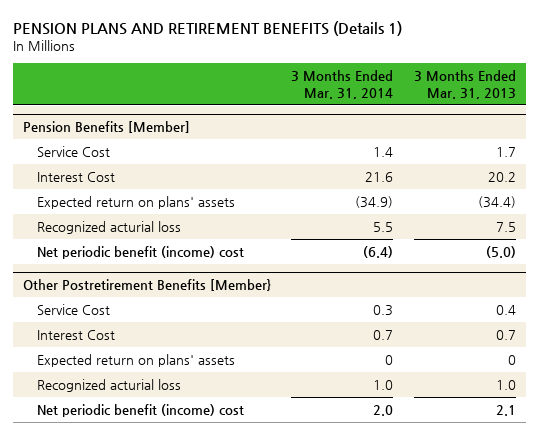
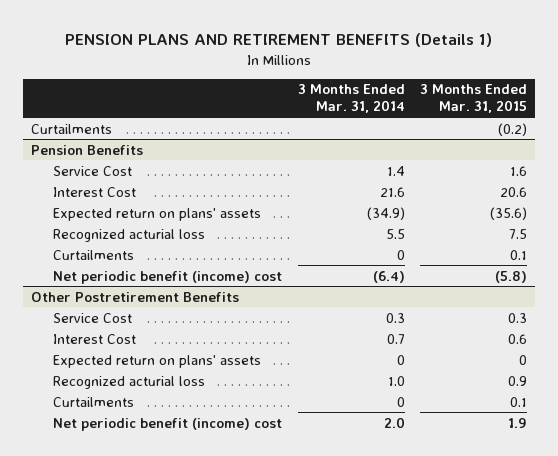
- | 3 Months Ended Mar. 31, 2014 | 3 Months Ended Mar. 31, 2013
+ | 3 Months Ended Mar. 31, 2014 | 3 Months Ended Mar. 31, 2015
- Pension Benefits [Member]
+ Curtailments | | (0.2)
+ Pension Benefits
+ Curtailments | 0 | 0.1
- Other Postretirement Benefits [Member}
+ Other Postretirement Benefits
+ Curtailments | 0 | 0.1

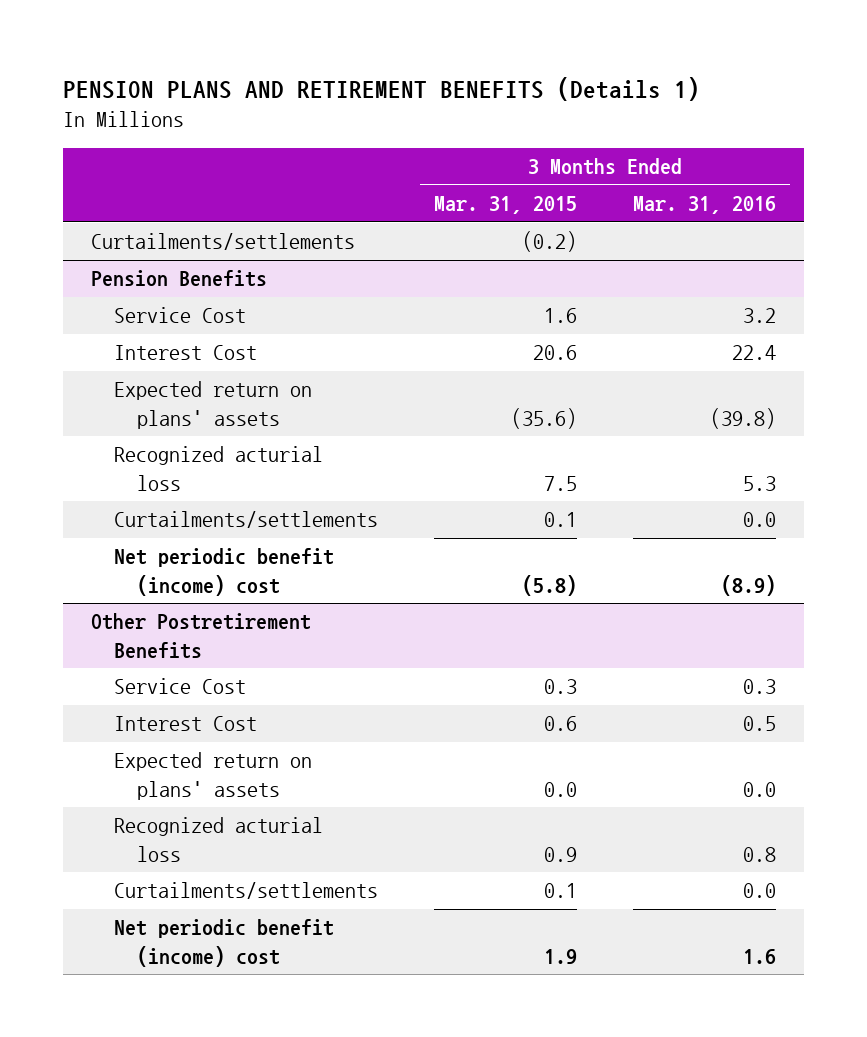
- | 3 Months Ended Mar. 31, 2014 | 3 Months Ended Mar. 31, 2015
+ | 3 Months Ended Mar. 31, 2015 | 3 Months Ended Mar. 31, 2016
- Curtailments | | (0.2)
+ Curtailments/settlements | (0.2) |
@ Pension Benefits
- Curtailments | 0 | 0.1
+ Curtailments/settlements | 0.1 | 0.0
@ Other Postretirement Benefits
- Expected return on plans' assets | 0 | 0
+ Expected return on plans' assets | 0.0 | 0.0
- Curtailments | 0 | 0.1
+ Curtailments/settlements | 0.1 | 0.0

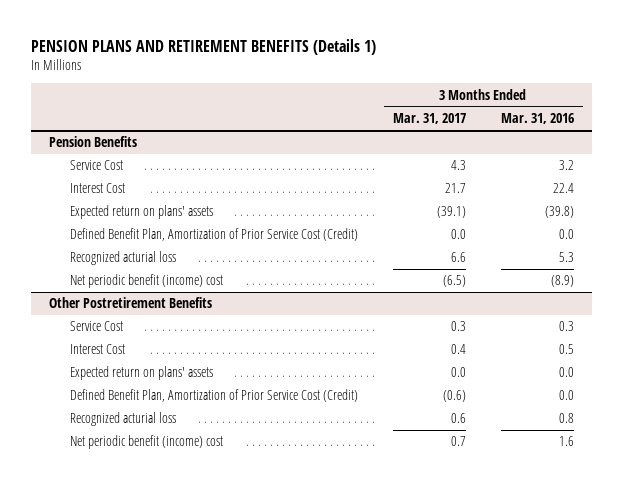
- | 3 Months Ended Mar. 31, 2015 | 3 Months Ended Mar. 31, 2016
+ | 3 Months Ended Mar. 31, 2017 | 3 Months Ended Mar. 31, 2016
- Curtailments/settlements | (0.2) |
@ Pension Benefits
+ Defined Benefit Plan, Amortization of Prior Service Cost (Credit) | 0.0 | 0.0
- Curtailments/settlements | 0.1 | 0.0
@ Other Postretirement Benefits
+ Defined Benefit Plan, Amortization of Prior Service Cost (Credit) | (0.6) | 0.0
- Curtailments/settlements | 0.1 | 0.0

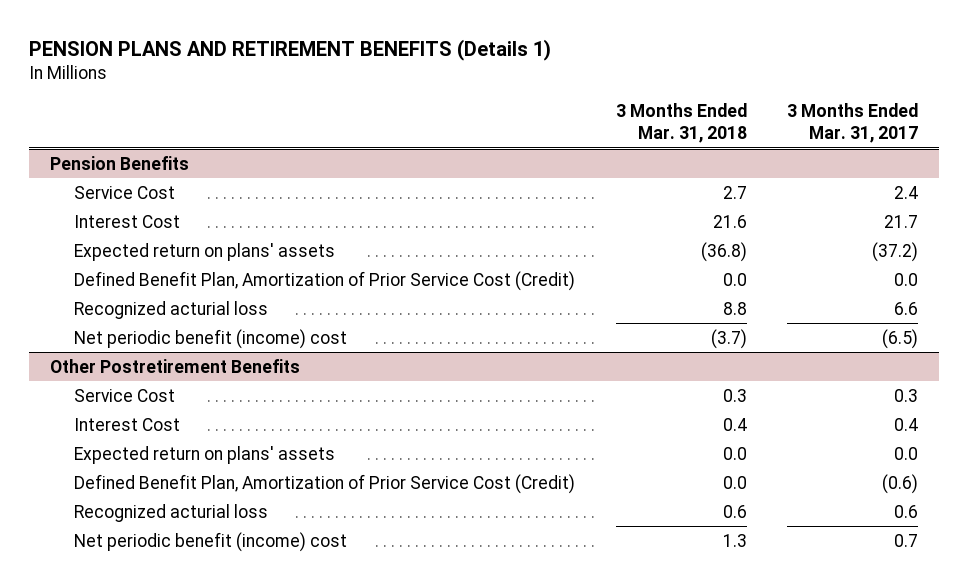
- | 3 Months Ended Mar. 31, 2017 | 3 Months Ended Mar. 31, 2016
+ | 3 Months Ended Mar. 31, 2018 | 3 Months Ended Mar. 31, 2017
@ Pension Benefits
- Service Cost | 4.3 | 3.2
+ Service Cost | 2.7 | 2.4
- Expected return on plans' assets | (39.1) | (39.8)
+ Expected return on plans' assets | (36.8) | (37.2)

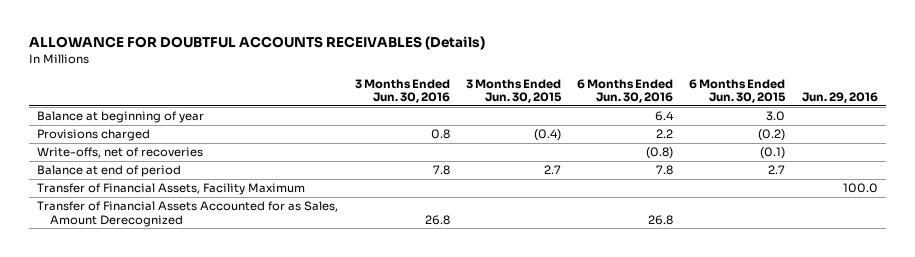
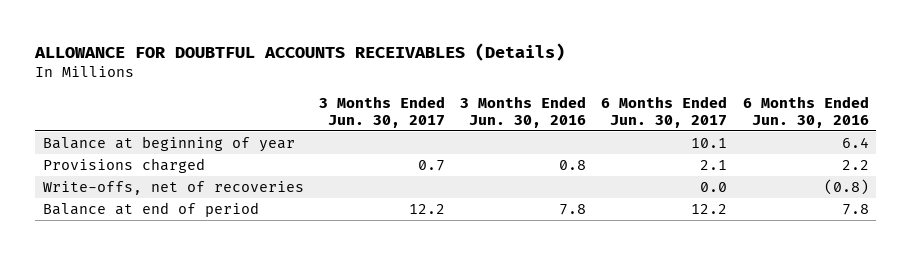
- | 3 Months Ended Jun. 30, 2016 | 3 Months Ended Jun. 30, 2015 | 6 Months Ended Jun. 30, 2016 | 6 Months Ended Jun. 30, 2015 | Jun. 29, 2016
+ | 3 Months Ended Jun. 30, 2017 | 3 Months Ended Jun. 30, 2016 | 6 Months Ended Jun. 30, 2017 | 6 Months Ended Jun. 30, 2016
- Transfer of Financial Assets, Facility Maximum | | | | | 100.0
- Transfer of Financial Assets Accounted for as Sales, Amount Derecognized | 26.8 | | 26.8 | |

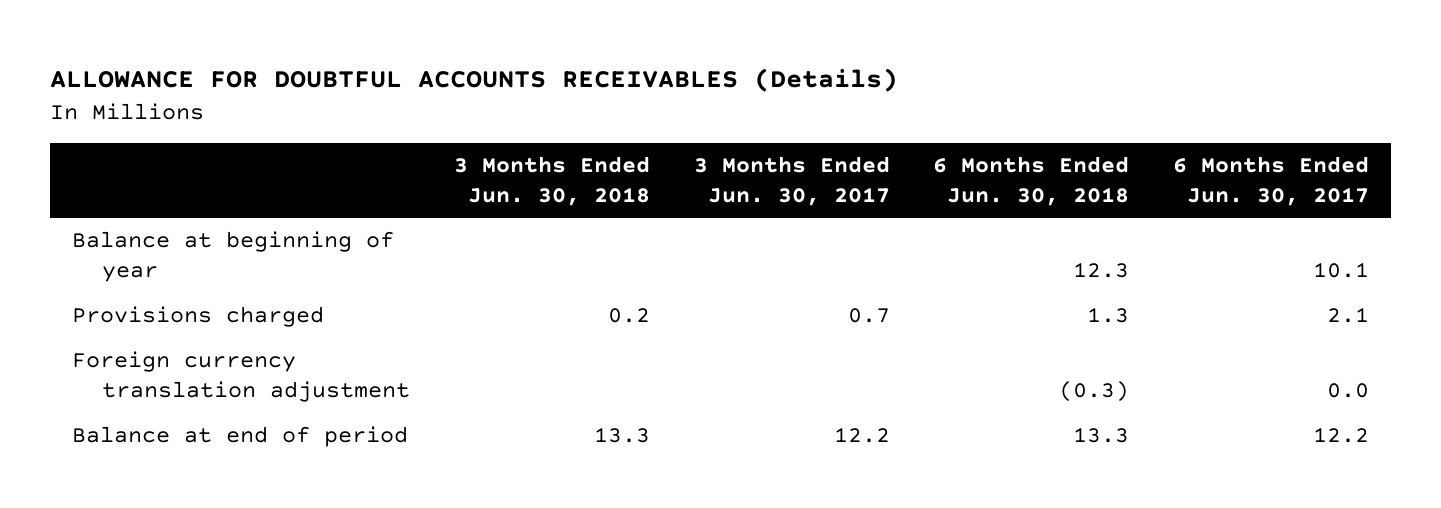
- | 3 Months Ended Jun. 30, 2017 | 3 Months Ended Jun. 30, 2016 | 6 Months Ended Jun. 30, 2017 | 6 Months Ended Jun. 30, 2016
+ | 3 Months Ended Jun. 30, 2018 | 3 Months Ended Jun. 30, 2017 | 6 Months Ended Jun. 30, 2018 | 6 Months Ended Jun. 30, 2017
- Write-offs, net of recoveries | | | 0.0 | (0.8)
+ Foreign currency translation adjustment | | | (0.3) | 0.0

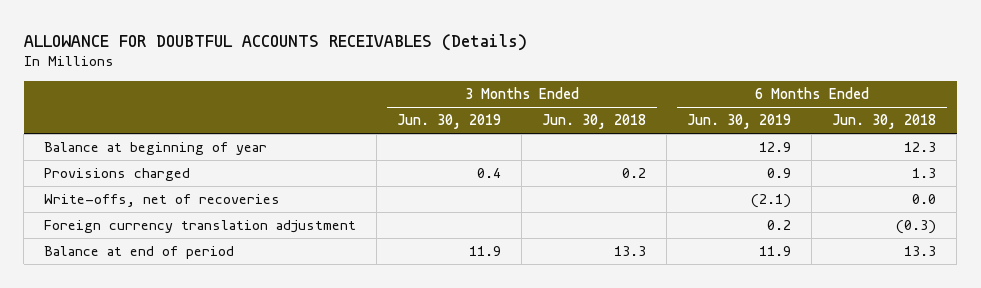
- | 3 Months Ended Jun. 30, 2018 | 3 Months Ended Jun. 30, 2017 | 6 Months Ended Jun. 30, 2018 | 6 Months Ended Jun. 30, 2017
+ | 3 Months Ended Jun. 30, 2019 | 3 Months Ended Jun. 30, 2018 | 6 Months Ended Jun. 30, 2019 | 6 Months Ended Jun. 30, 2018
+ Write-offs, net of recoveries | | | (2.1) | 0.0

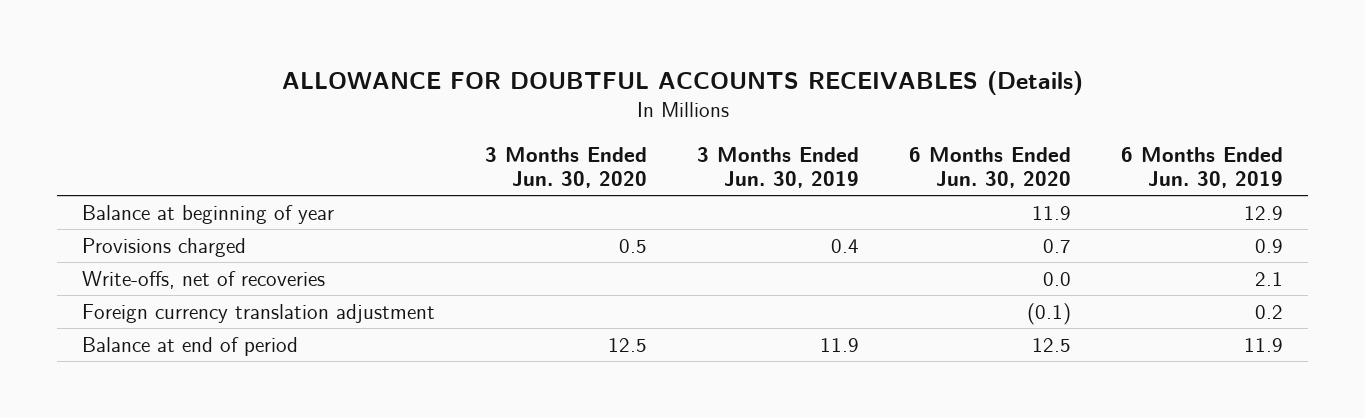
- | 3 Months Ended Jun. 30, 2019 | 3 Months Ended Jun. 30, 2018 | 6 Months Ended Jun. 30, 2019 | 6 Months Ended Jun. 30, 2018
+ | 3 Months Ended Jun. 30, 2020 | 3 Months Ended Jun. 30, 2019 | 6 Months Ended Jun. 30, 2020 | 6 Months Ended Jun. 30, 2019
- Write-offs, net of recoveries | | | (2.1) | 0.0
+ Write-offs, net of recoveries | | | 0.0 | 2.1

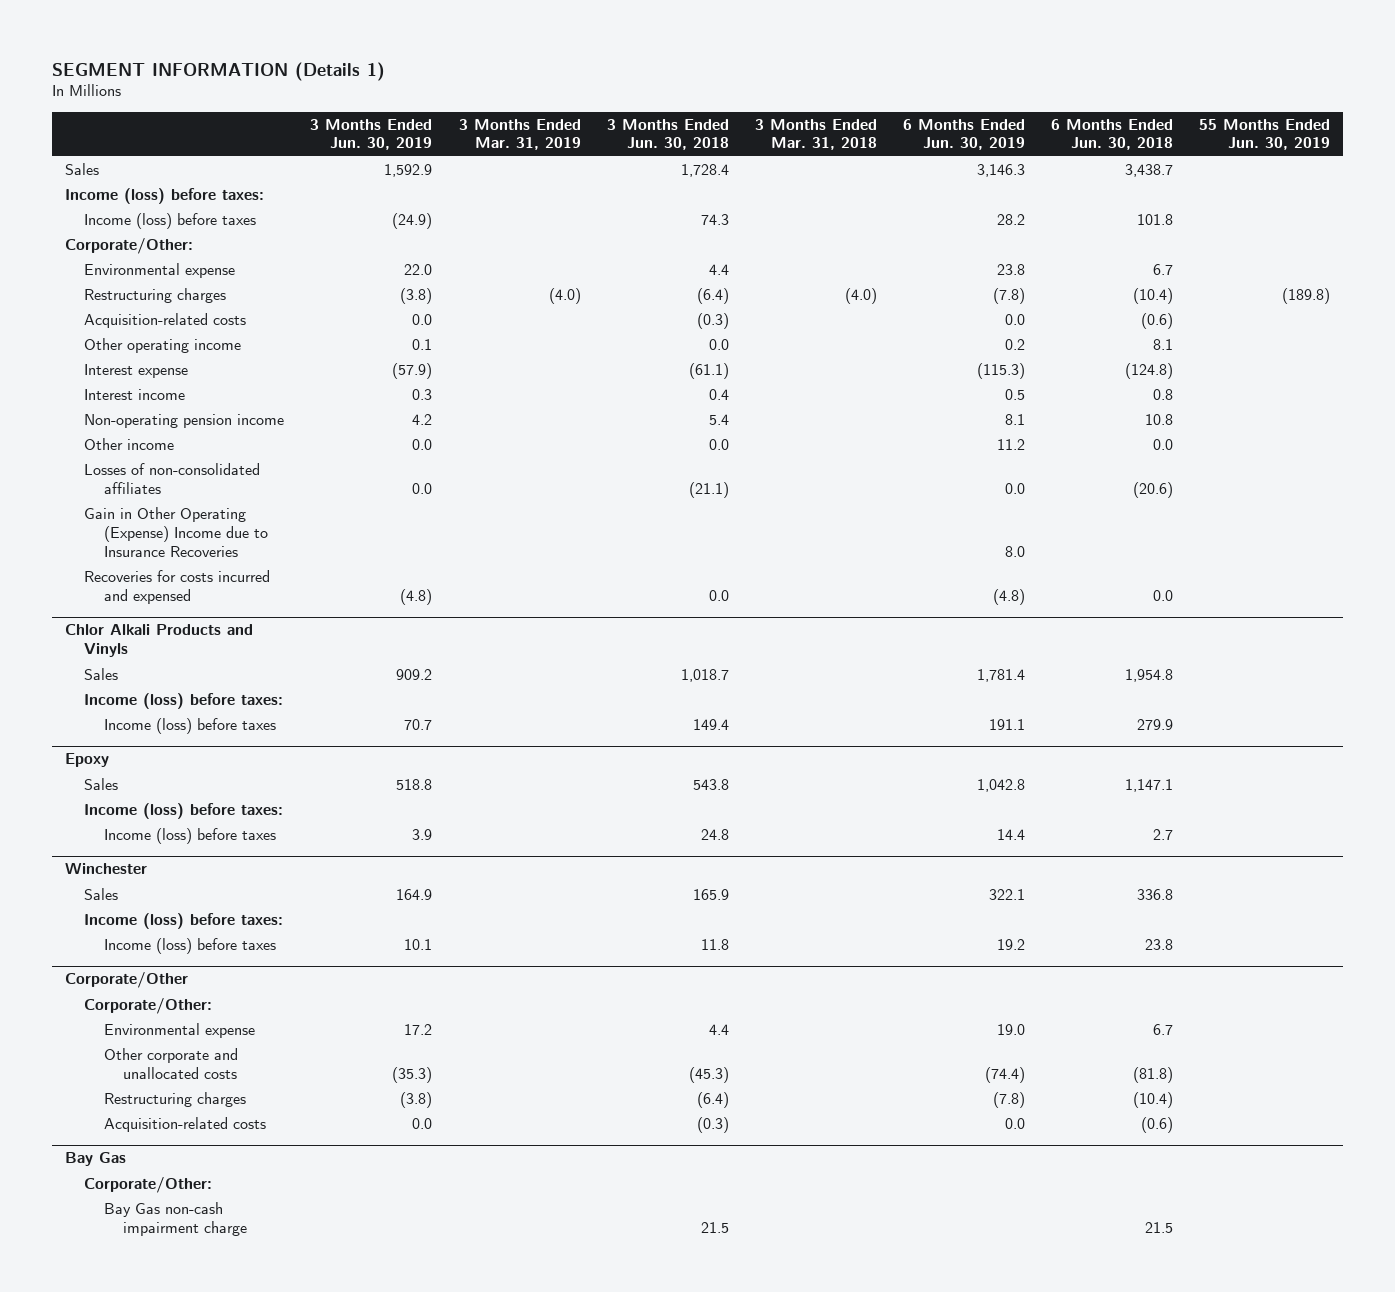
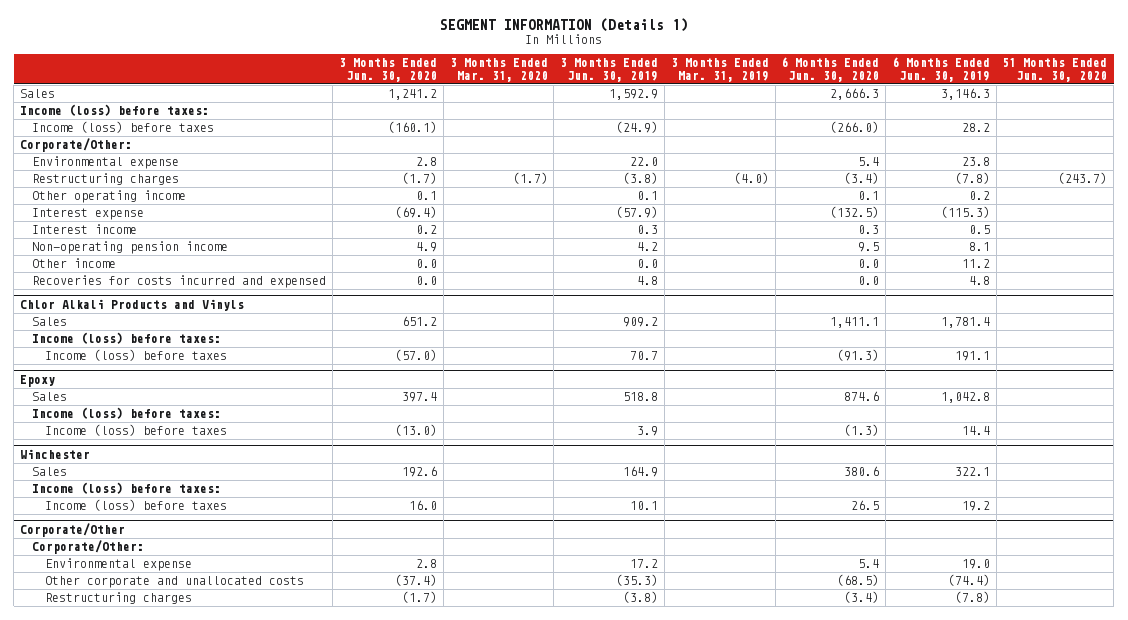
- | 3 Months Ended Jun. 30, 2019 | 3 Months Ended Mar. 31, 2019 | 3 Months Ended Jun. 30, 2018 | 3 Months Ended Mar. 31, 2018 | 6 Months Ended Jun. 30, 2019 | 6 Months Ended Jun. 30, 2018 | 55 Months Ended Jun. 30, 2019
+ | 3 Months Ended Jun. 30, 2020 | 3 Months Ended Mar. 31, 2020 | 3 Months Ended Jun. 30, 2019 | 3 Months Ended Mar. 31, 2019 | 6 Months Ended Jun. 30, 2020 | 6 Months Ended Jun. 30, 2019 | 51 Months Ended Jun. 30, 2020
- Acquisition-related costs | 0.0 | | (0.3) | | 0.0 | (0.6) |
- Losses of non-consolidated affiliates | 0.0 | | (21.1) | | 0.0 | (20.6) |
- Gain in Other Operating (Expense) Income due to Insurance Recoveries | | | | | 8.0 | |
- Recoveries for costs incurred and expensed | (4.8) | | 0.0 | | (4.8) | 0.0 |
+ Recoveries for costs incurred and expensed | 0.0 | | 4.8 | | 0.0 | 4.8 |
@ Corporate/Other
- Acquisition-related costs | 0.0 | | (0.3) | | 0.0 | (0.6) |
- Bay Gas
- Corporate/Other:
- Bay Gas non-cash impairment charge | | | 21.5 | | | 21.5 |

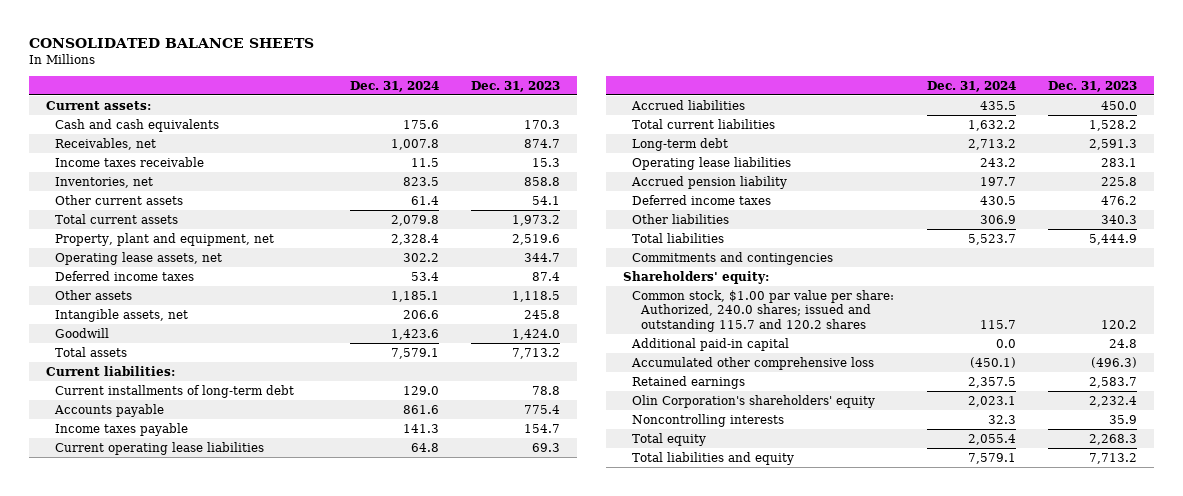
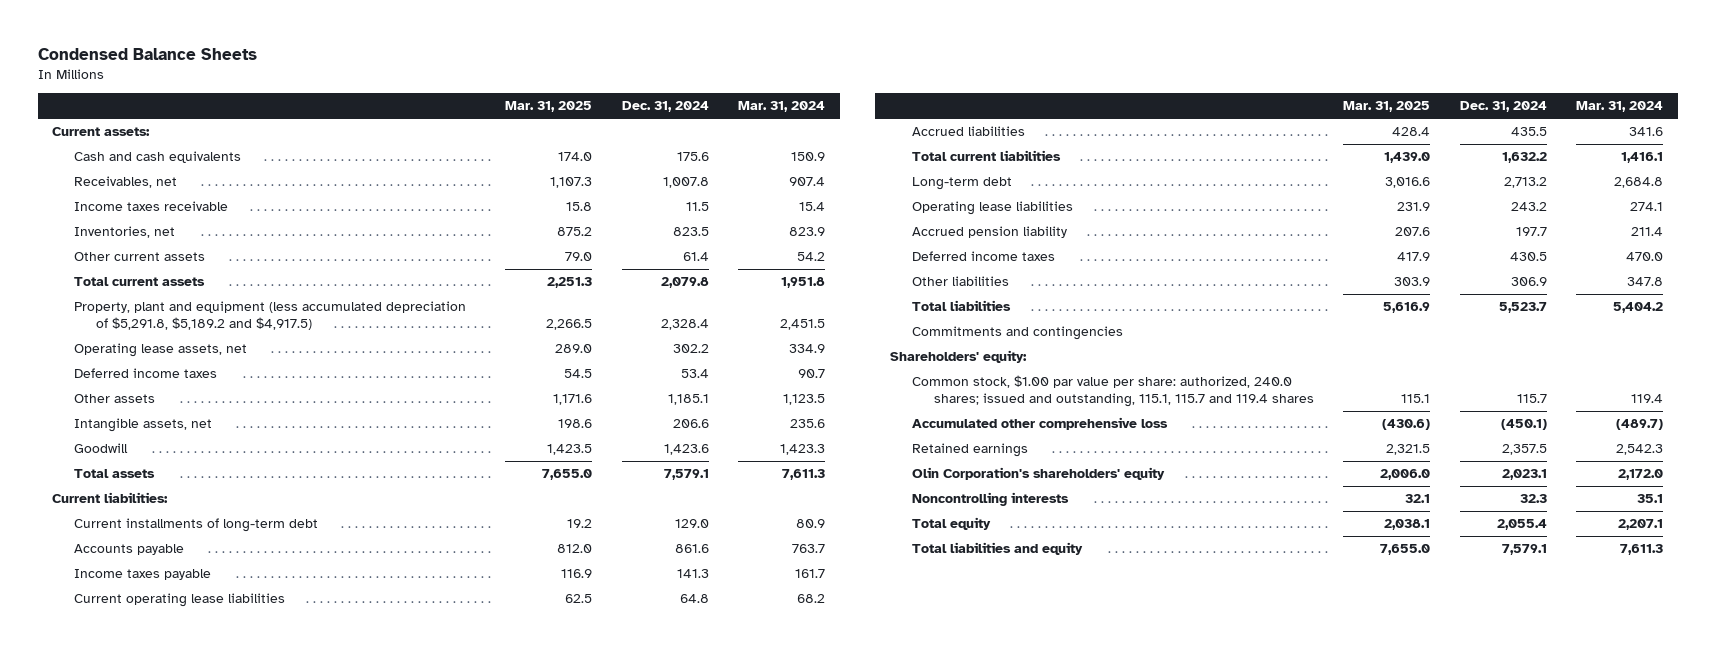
- CONSOLIDATED BALANCE SHEETS
+ Condensed Balance Sheets
- | Dec. 31, 2024 | Dec. 31, 2023
+ | Mar. 31, 2025 | Dec. 31, 2024 | Mar. 31, 2024
- Property, plant and equipment, net | 2,328.4 | 2,519.6
+ Property, plant and equipment (less accumulated depreciation of $5,291.8, $5,189.2 and $4,917.5) | 2,266.5 | 2,328.4 | 2,451.5
- Common stock, $1.00 par value per share: Authorized, 240.0 shares; issued and outstanding 115.7 and 120.2 shares | 115.7 | 120.2
- Additional paid-in capital | 0.0 | 24.8
+ Common stock, $1.00 par value per share: authorized, 240.0 shares; issued and outstanding, 115.1, 115.7 and 119.4 shares | 115.1 | 115.7 | 119.4

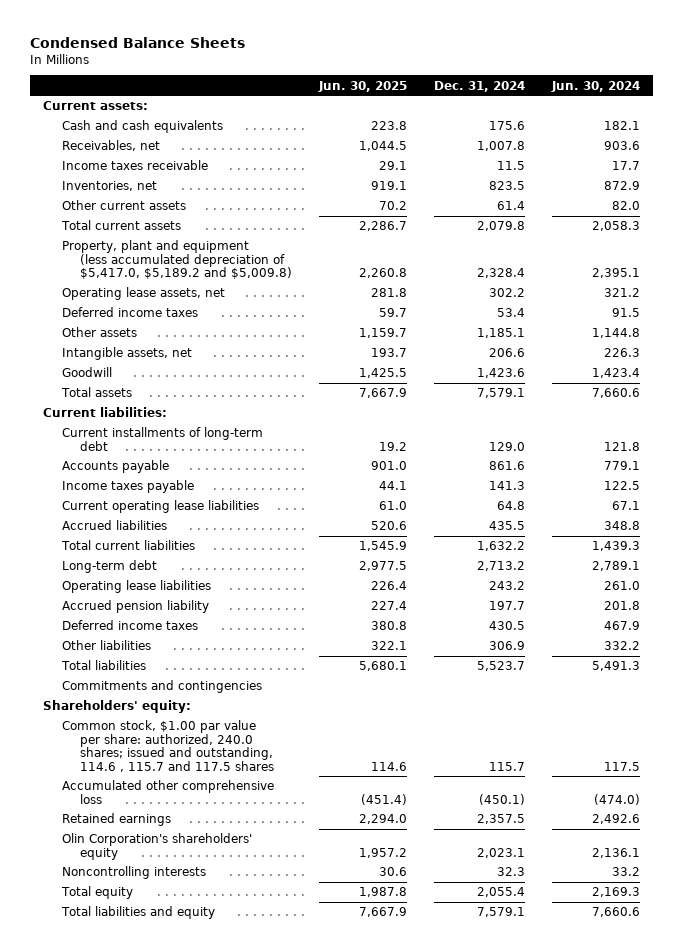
- | Mar. 31, 2025 | Dec. 31, 2024 | Mar. 31, 2024
+ | Jun. 30, 2025 | Dec. 31, 2024 | Jun. 30, 2024
- Property, plant and equipment (less accumulated depreciation of $5,291.8, $5,189.2 and $4,917.5) | 2,266.5 | 2,328.4 | 2,451.5
+ Property, plant and equipment (less accumulated depreciation of $5,417.0, $5,189.2 and $5,009.8) | 2,260.8 | 2,328.4 | 2,395.1
- Common stock, $1.00 par value per share: authorized, 240.0 shares; issued and outstanding, 115.1, 115.7 and 119.4 shares | 115.1 | 115.7 | 119.4
+ Common stock, $1.00 par value per share: authorized, 240.0 shares; issued and outstanding, 114.6 , 115.7 and 117.5 shares | 114.6 | 115.7 | 117.5

